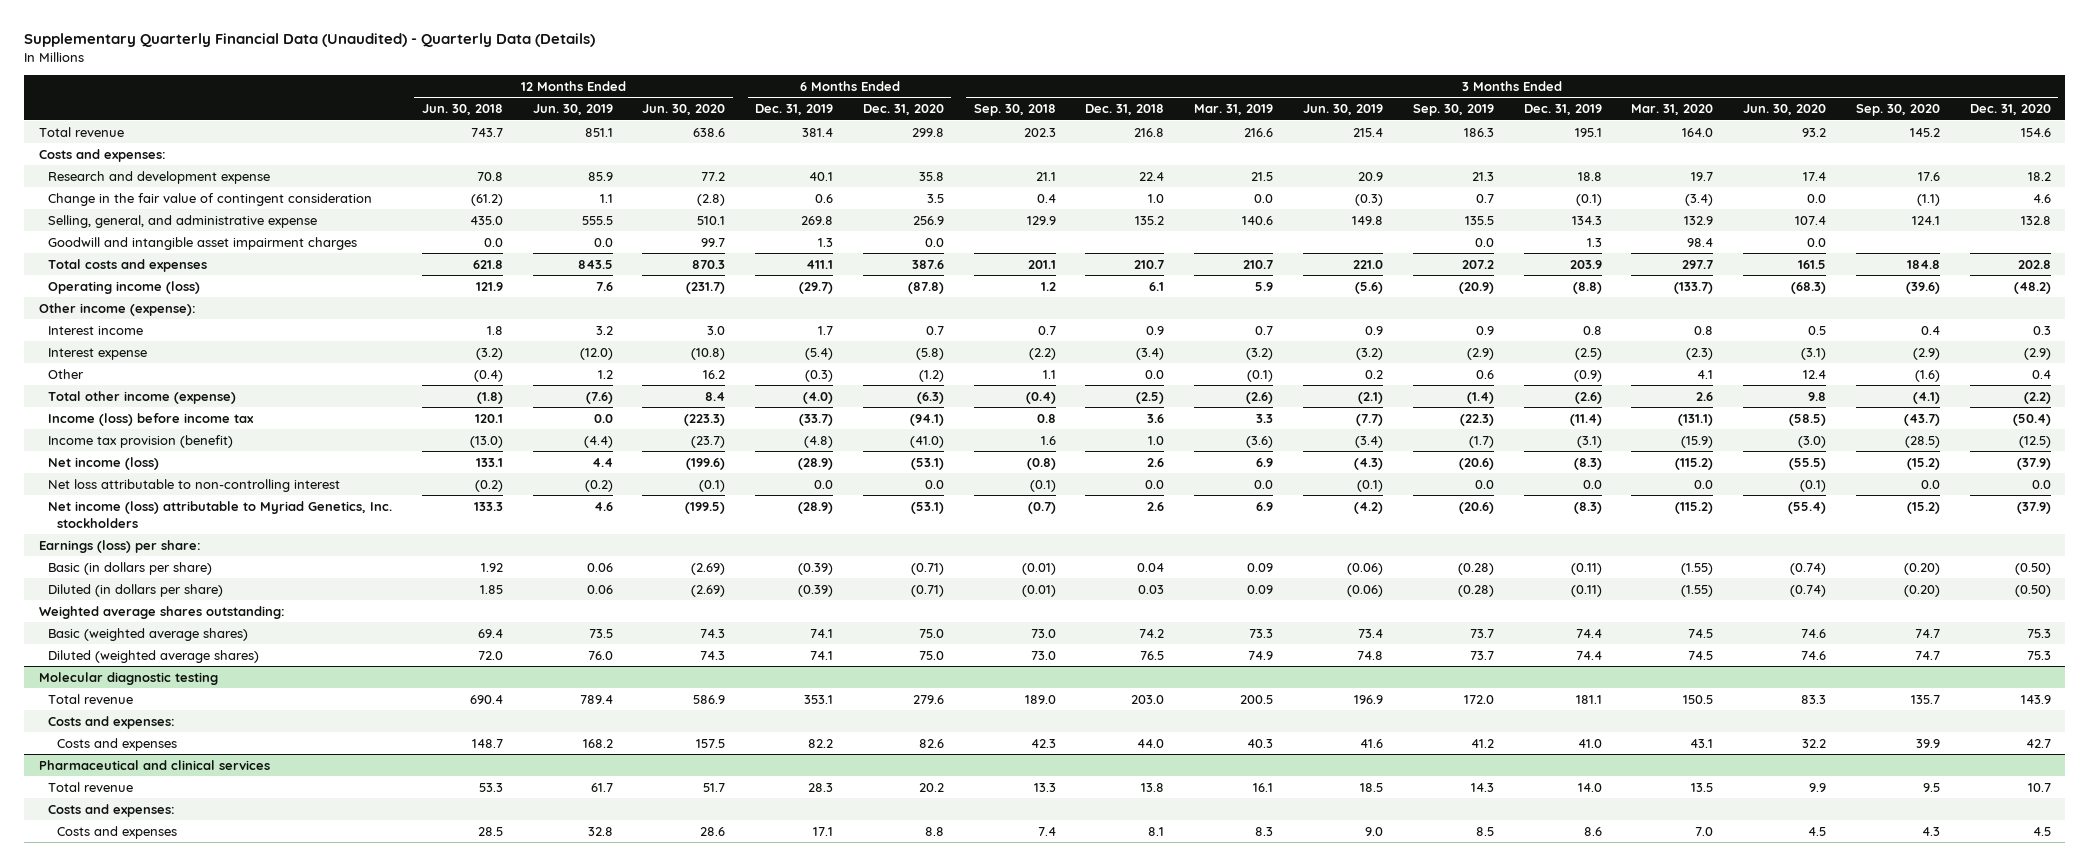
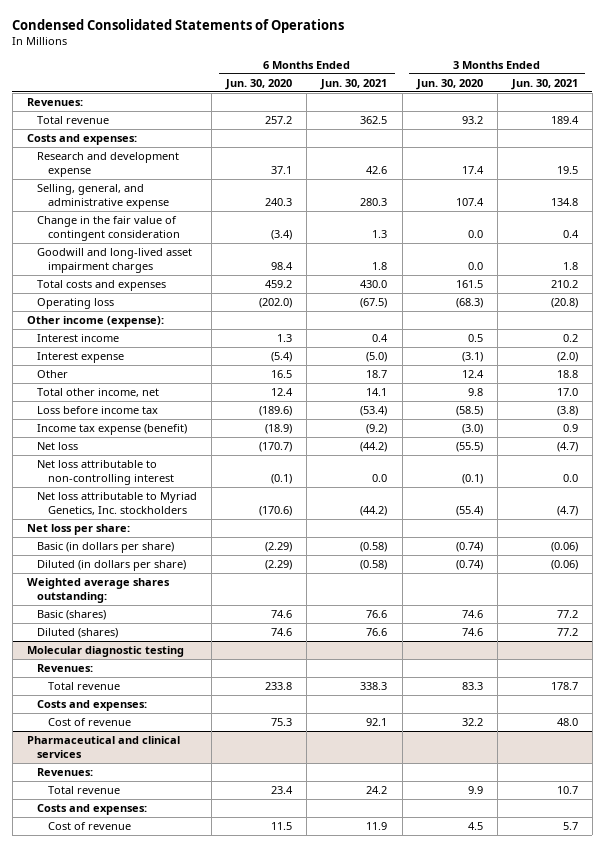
- Supplementary Quarterly Financial Data (Unaudited) - Quarterly Data (Details)
+ Condensed Consolidated Statements of Operations
- | 12 Months Ended Jun. 30, 2018 | 12 Months Ended Jun. 30, 2019 | 12 Months Ended Jun. 30, 2020 | 6 Months Ended Dec. 31, 2019 | 6 Months Ended Dec. 31, 2020 | 3 Months Ended Sep. 30, 2018 | 3 Months Ended Dec. 31, 2018 | 3 Months Ended Mar. 31, 2019 | 3 Months Ended Jun. 30, 2019 | 3 Months Ended Sep. 30, 2019 | 3 Months Ended Dec. 31, 2019 | 3 Months Ended Mar. 31, 2020 | 3 Months Ended Jun. 30, 2020 | 3 Months Ended Sep. 30, 2020 | 3 Months Ended Dec. 31, 2020
+ | 6 Months Ended Jun. 30, 2020 | 6 Months Ended Jun. 30, 2021 | 3 Months Ended Jun. 30, 2020 | 3 Months Ended Jun. 30, 2021
+ Revenues:
- Goodwill and intangible asset impairment charges | 0.0 | 0.0 | 99.7 | 1.3 | 0.0 | | | | | 0.0 | 1.3 | 98.4 | 0.0 | |
moved down: Change in the fair value of contingent consideration | (3.4) | 1.3 | 0.0 | 0.4
+ Goodwill and long-lived asset impairment charges | 98.4 | 1.8 | 0.0 | 1.8
- Operating income (loss) | 121.9 | 7.6 | (231.7) | (29.7) | (87.8) | 1.2 | 6.1 | 5.9 | (5.6) | (20.9) | (8.8) | (133.7) | (68.3) | (39.6) | (48.2)
+ Operating loss | (202.0) | (67.5) | (68.3) | (20.8)
- Total other income (expense) | (1.8) | (7.6) | 8.4 | (4.0) | (6.3) | (0.4) | (2.5) | (2.6) | (2.1) | (1.4) | (2.6) | 2.6 | 9.8 | (4.1) | (2.2)
- Income (loss) before income tax | 120.1 | 0.0 | (223.3) | (33.7) | (94.1) | 0.8 | 3.6 | 3.3 | (7.7) | (22.3) | (11.4) | (131.1) | (58.5) | (43.7) | (50.4)
- Income tax provision (benefit) | (13.0) | (4.4) | (23.7) | (4.8) | (41.0) | 1.6 | 1.0 | (3.6) | (3.4) | (1.7) | (3.1) | (15.9) | (3.0) | (28.5) | (12.5)
- Net income (loss) | 133.1 | 4.4 | (199.6) | (28.9) | (53.1) | (0.8) | 2.6 | 6.9 | (4.3) | (20.6) | (8.3) | (115.2) | (55.5) | (15.2) | (37.9)
+ Total other income, net | 12.4 | 14.1 | 9.8 | 17.0
+ Loss before income tax | (189.6) | (53.4) | (58.5) | (3.8)
+ Income tax expense (benefit) | (18.9) | (9.2) | (3.0) | 0.9
+ Net loss | (170.7) | (44.2) | (55.5) | (4.7)
- Net income (loss) attributable to Myriad Genetics, Inc. stockholders | 133.3 | 4.6 | (199.5) | (28.9) | (53.1) | (0.7) | 2.6 | 6.9 | (4.2) | (20.6) | (8.3) | (115.2) | (55.4) | (15.2) | (37.9)
- Earnings (loss) per share:
+ Net loss attributable to Myriad Genetics, Inc. stockholders | (170.6) | (44.2) | (55.4) | (4.7)
+ Net loss per share:
- Basic (weighted average shares) | 69.4 | 73.5 | 74.3 | 74.1 | 75.0 | 73.0 | 74.2 | 73.3 | 73.4 | 73.7 | 74.4 | 74.5 | 74.6 | 74.7 | 75.3
- Diluted (weighted average shares) | 72.0 | 76.0 | 74.3 | 74.1 | 75.0 | 73.0 | 76.5 | 74.9 | 74.8 | 73.7 | 74.4 | 74.5 | 74.6 | 74.7 | 75.3
+ Basic (shares) | 74.6 | 76.6 | 74.6 | 77.2
+ Diluted (shares) | 74.6 | 76.6 | 74.6 | 77.2
@ Molecular diagnostic testing
+ Revenues:
- Costs and expenses | 148.7 | 168.2 | 157.5 | 82.2 | 82.6 | 42.3 | 44.0 | 40.3 | 41.6 | 41.2 | 41.0 | 43.1 | 32.2 | 39.9 | 42.7
+ Cost of revenue | 75.3 | 92.1 | 32.2 | 48.0
@ Pharmaceutical and clinical services
+ Revenues:
- Costs and expenses | 28.5 | 32.8 | 28.6 | 17.1 | 8.8 | 7.4 | 8.1 | 8.3 | 9.0 | 8.5 | 8.6 | 7.0 | 4.5 | 4.3 | 4.5
+ Cost of revenue | 11.5 | 11.9 | 4.5 | 5.7

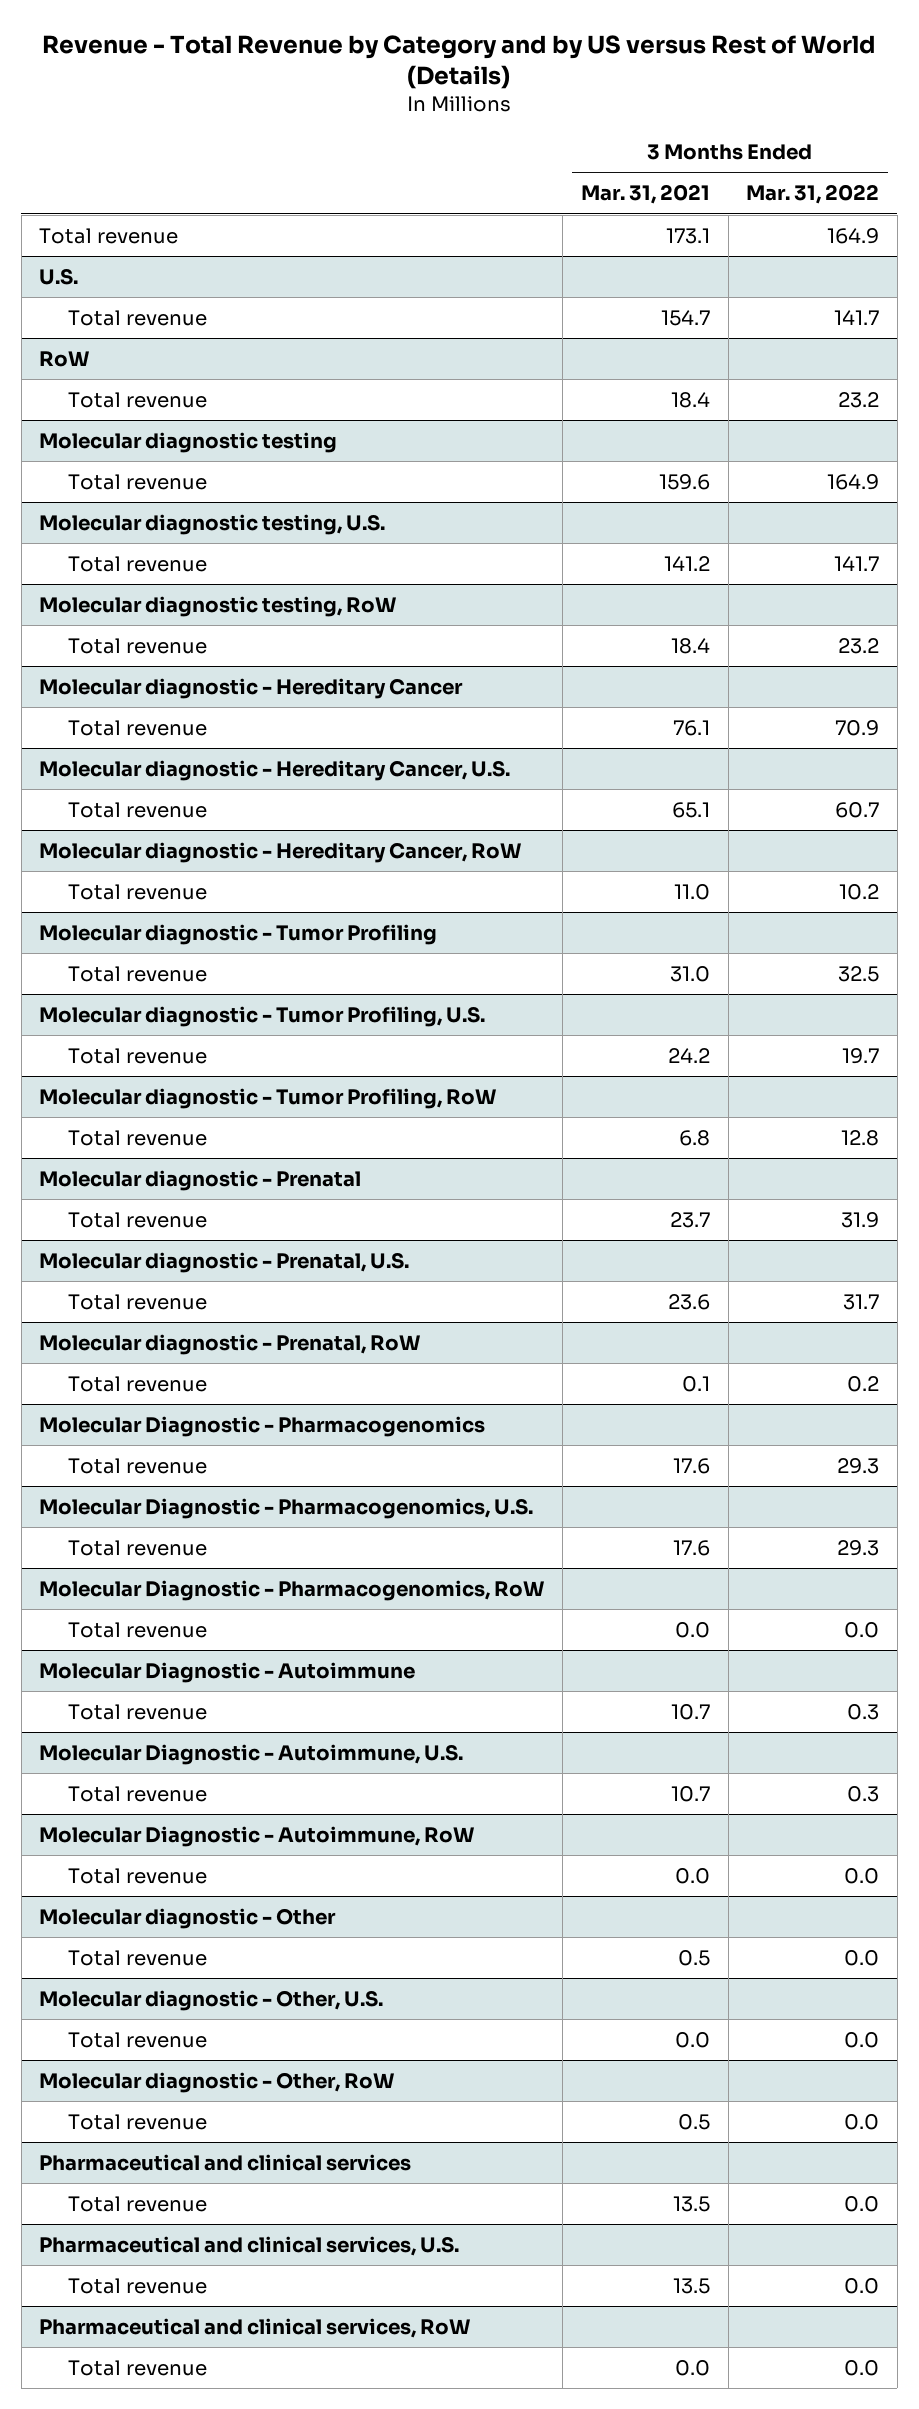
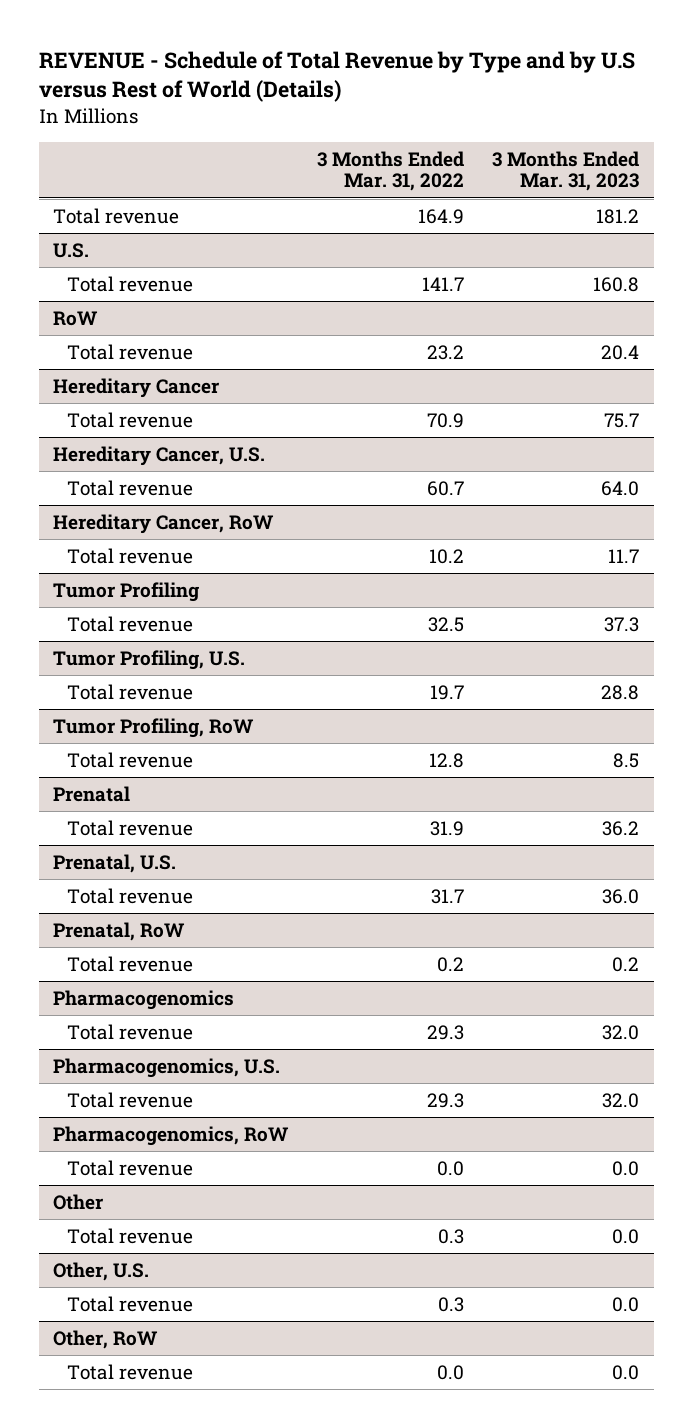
- Revenue - Total Revenue by Category and by US versus Rest of World (Details)
+ REVENUE - Schedule of Total Revenue by Type and by U.S versus Rest of World (Details)
- | 3 Months Ended Mar. 31, 2021 | 3 Months Ended Mar. 31, 2022
+ | 3 Months Ended Mar. 31, 2022 | 3 Months Ended Mar. 31, 2023
- Molecular diagnostic testing
- Total revenue | 159.6 | 164.9
- Molecular diagnostic testing, U.S.
- Total revenue | 141.2 | 141.7
- Molecular diagnostic testing, RoW
- Total revenue | 18.4 | 23.2
- Molecular diagnostic - Hereditary Cancer
+ Hereditary Cancer
- Molecular diagnostic - Hereditary Cancer, U.S.
+ Hereditary Cancer, U.S.
- Molecular diagnostic - Hereditary Cancer, RoW
+ Hereditary Cancer, RoW
- Molecular diagnostic - Tumor Profiling
+ Tumor Profiling
- Molecular diagnostic - Tumor Profiling, U.S.
+ Tumor Profiling, U.S.
- Molecular diagnostic - Tumor Profiling, RoW
+ Tumor Profiling, RoW
- Molecular diagnostic - Prenatal
+ Prenatal
- Molecular diagnostic - Prenatal, U.S.
+ Prenatal, U.S.
- Molecular diagnostic - Prenatal, RoW
+ Prenatal, RoW
- Molecular Diagnostic - Pharmacogenomics
+ Pharmacogenomics
- Molecular Diagnostic - Pharmacogenomics, U.S.
+ Pharmacogenomics, U.S.
- Molecular Diagnostic - Pharmacogenomics, RoW
+ Pharmacogenomics, RoW
- Molecular Diagnostic - Autoimmune
+ Other
- Molecular Diagnostic - Autoimmune, U.S.
+ Other, U.S.
- Molecular Diagnostic - Autoimmune, RoW
- Total revenue | 0.0 | 0.0
- Molecular diagnostic - Other
- Total revenue | 0.5 | 0.0
- Molecular diagnostic - Other, U.S.
- Total revenue | 0.0 | 0.0
- Molecular diagnostic - Other, RoW
- Total revenue | 0.5 | 0.0
- Pharmaceutical and clinical services
- Total revenue | 13.5 | 0.0
- Pharmaceutical and clinical services, U.S.
- Total revenue | 13.5 | 0.0
- Pharmaceutical and clinical services, RoW
+ Other, RoW

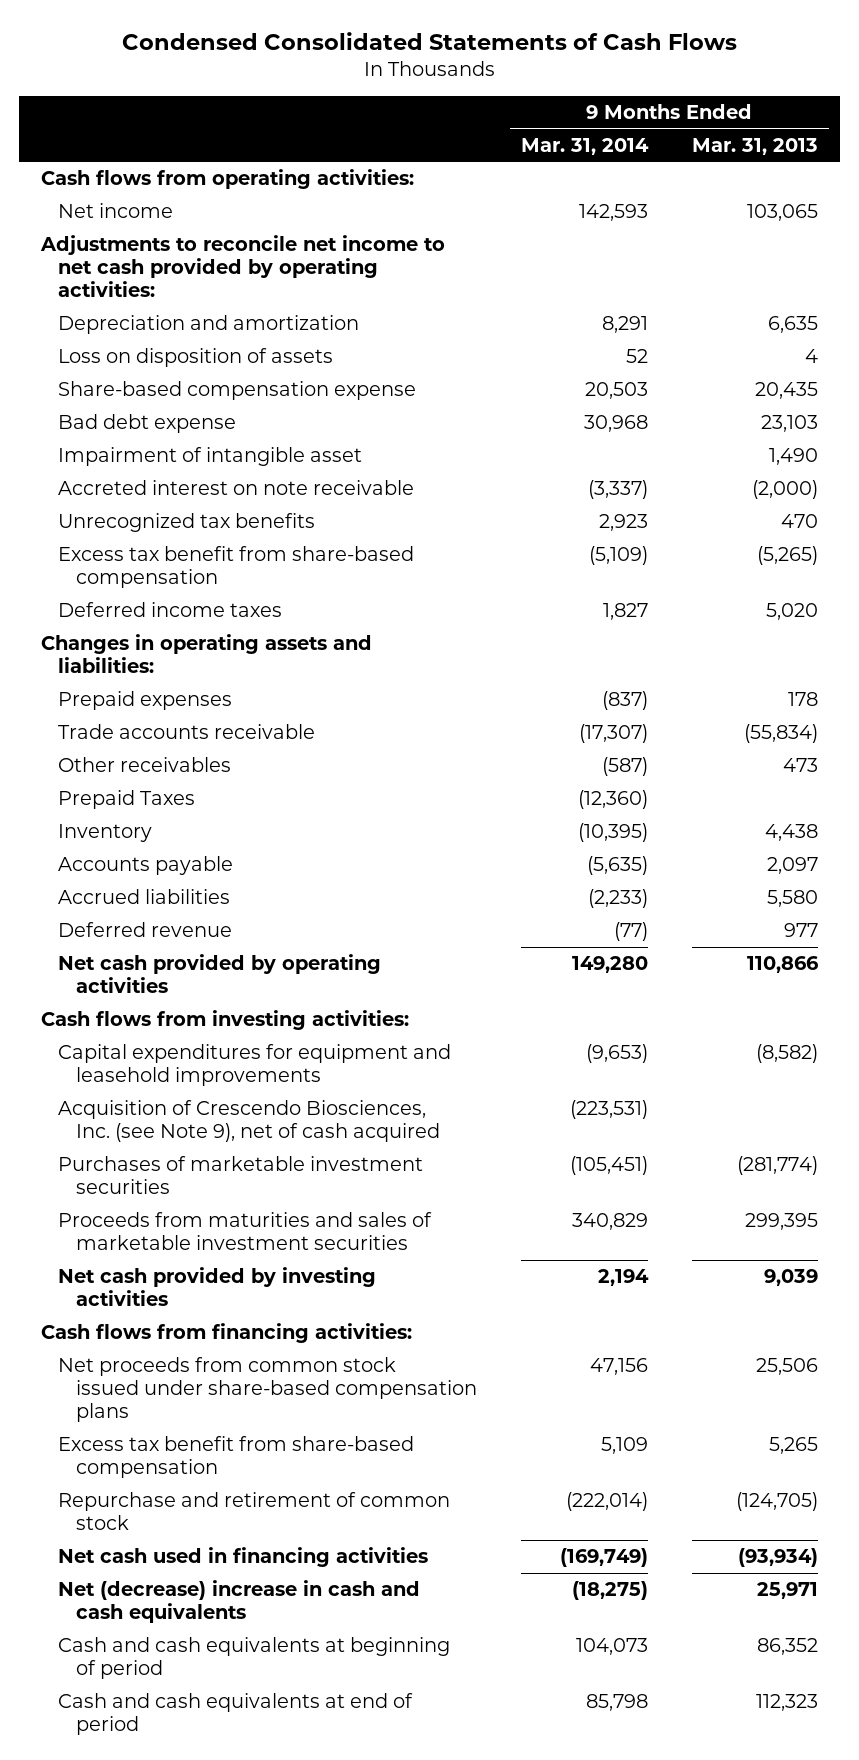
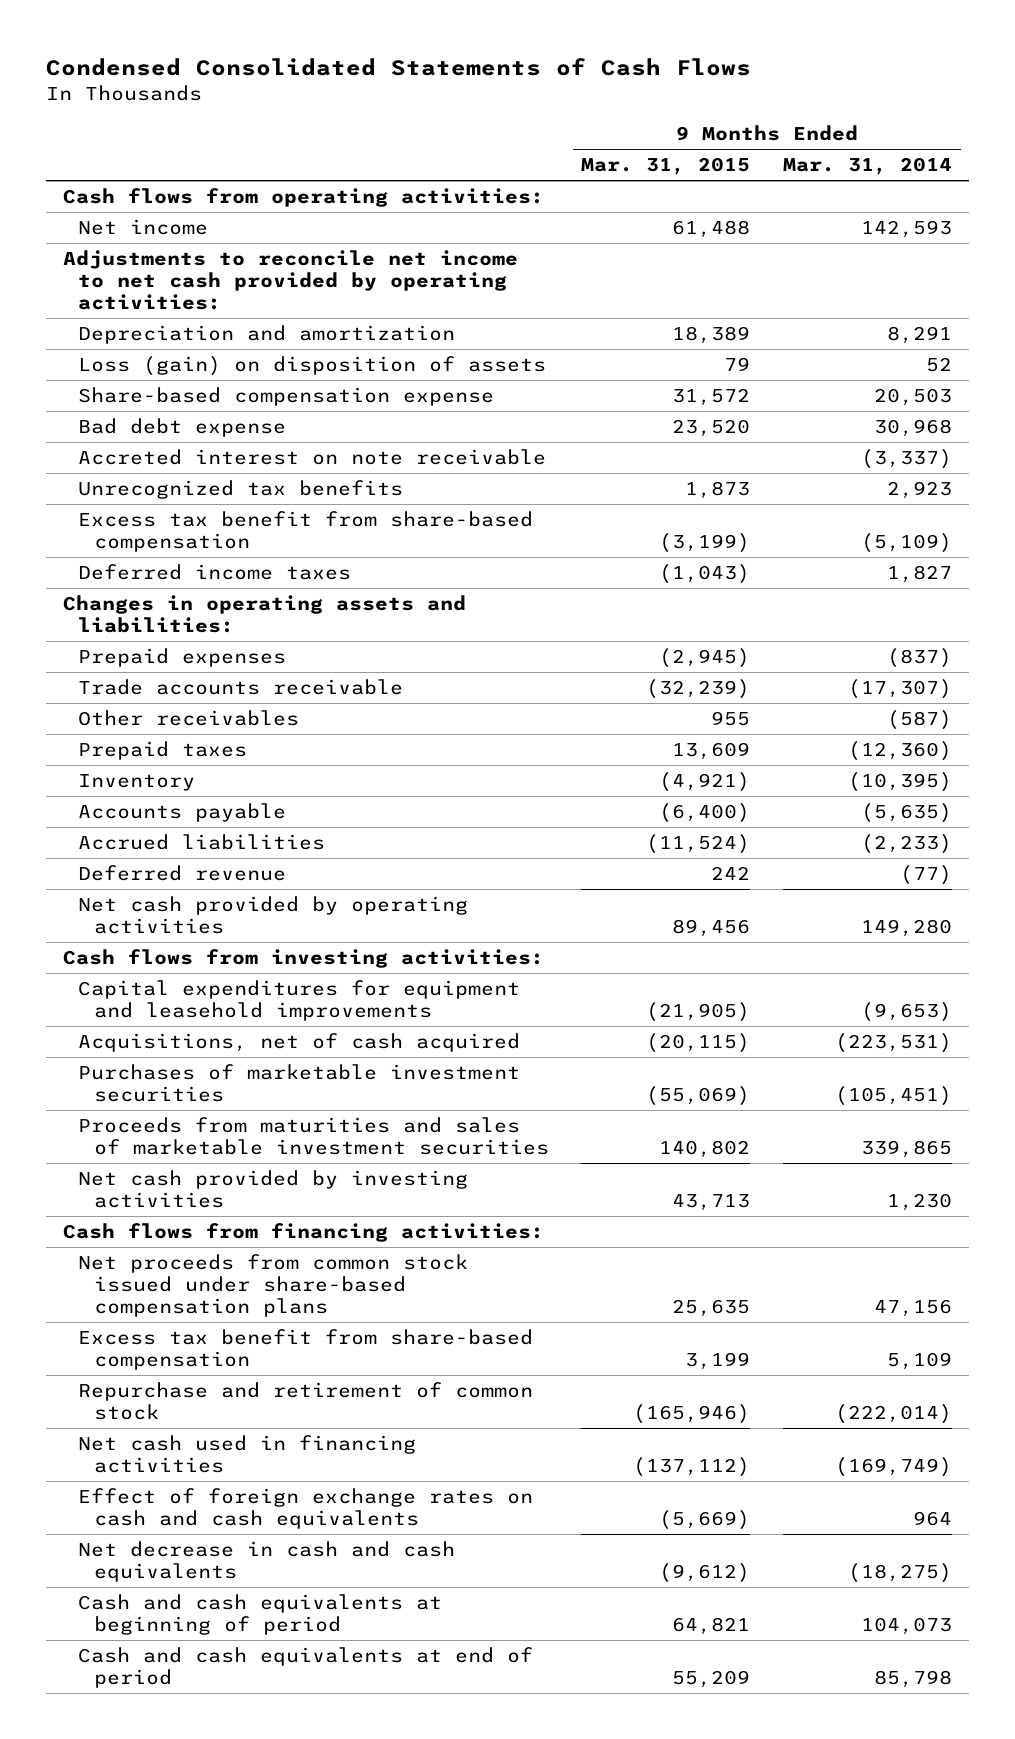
- | 9 Months Ended Mar. 31, 2014 | 9 Months Ended Mar. 31, 2013
+ | 9 Months Ended Mar. 31, 2015 | 9 Months Ended Mar. 31, 2014
- Loss on disposition of assets | 52 | 4
+ Loss (gain) on disposition of assets | 79 | 52
- Impairment of intangible asset | | 1,490
- Prepaid Taxes | (12,360) |
+ Prepaid taxes | 13,609 | (12,360)
- Acquisition of Crescendo Biosciences, Inc. (see Note 9), net of cash acquired | (223,531) |
+ Acquisitions, net of cash acquired | (20,115) | (223,531)
- Proceeds from maturities and sales of marketable investment securities | 340,829 | 299,395
- Net cash provided by investing activities | 2,194 | 9,039
+ Proceeds from maturities and sales of marketable investment securities | 140,802 | 339,865
+ Net cash provided by investing activities | 43,713 | 1,230
- Net (decrease) increase in cash and cash equivalents | (18,275) | 25,971
+ Effect of foreign exchange rates on cash and cash equivalents | (5,669) | 964
+ Net decrease in cash and cash equivalents | (9,612) | (18,275)

